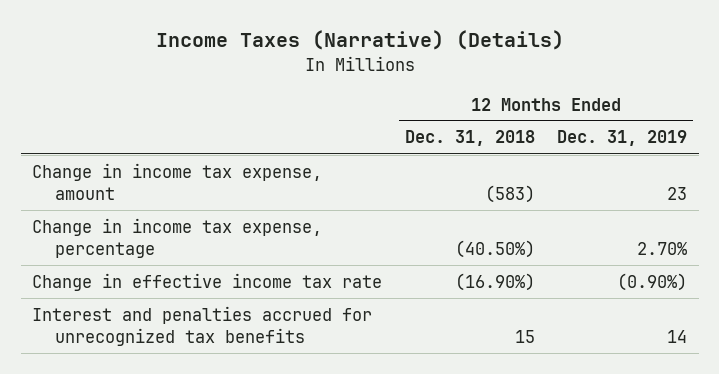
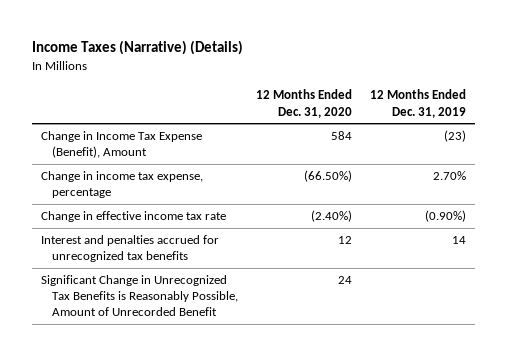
- | 12 Months Ended Dec. 31, 2018 | 12 Months Ended Dec. 31, 2019
+ | 12 Months Ended Dec. 31, 2020 | 12 Months Ended Dec. 31, 2019
- Change in income tax expense, amount | (583) | 23
+ Change in Income Tax Expense (Benefit), Amount | 584 | (23)
+ Significant Change in Unrecognized Tax Benefits is Reasonably Possible, Amount of Unrecorded Benefit | 24 |

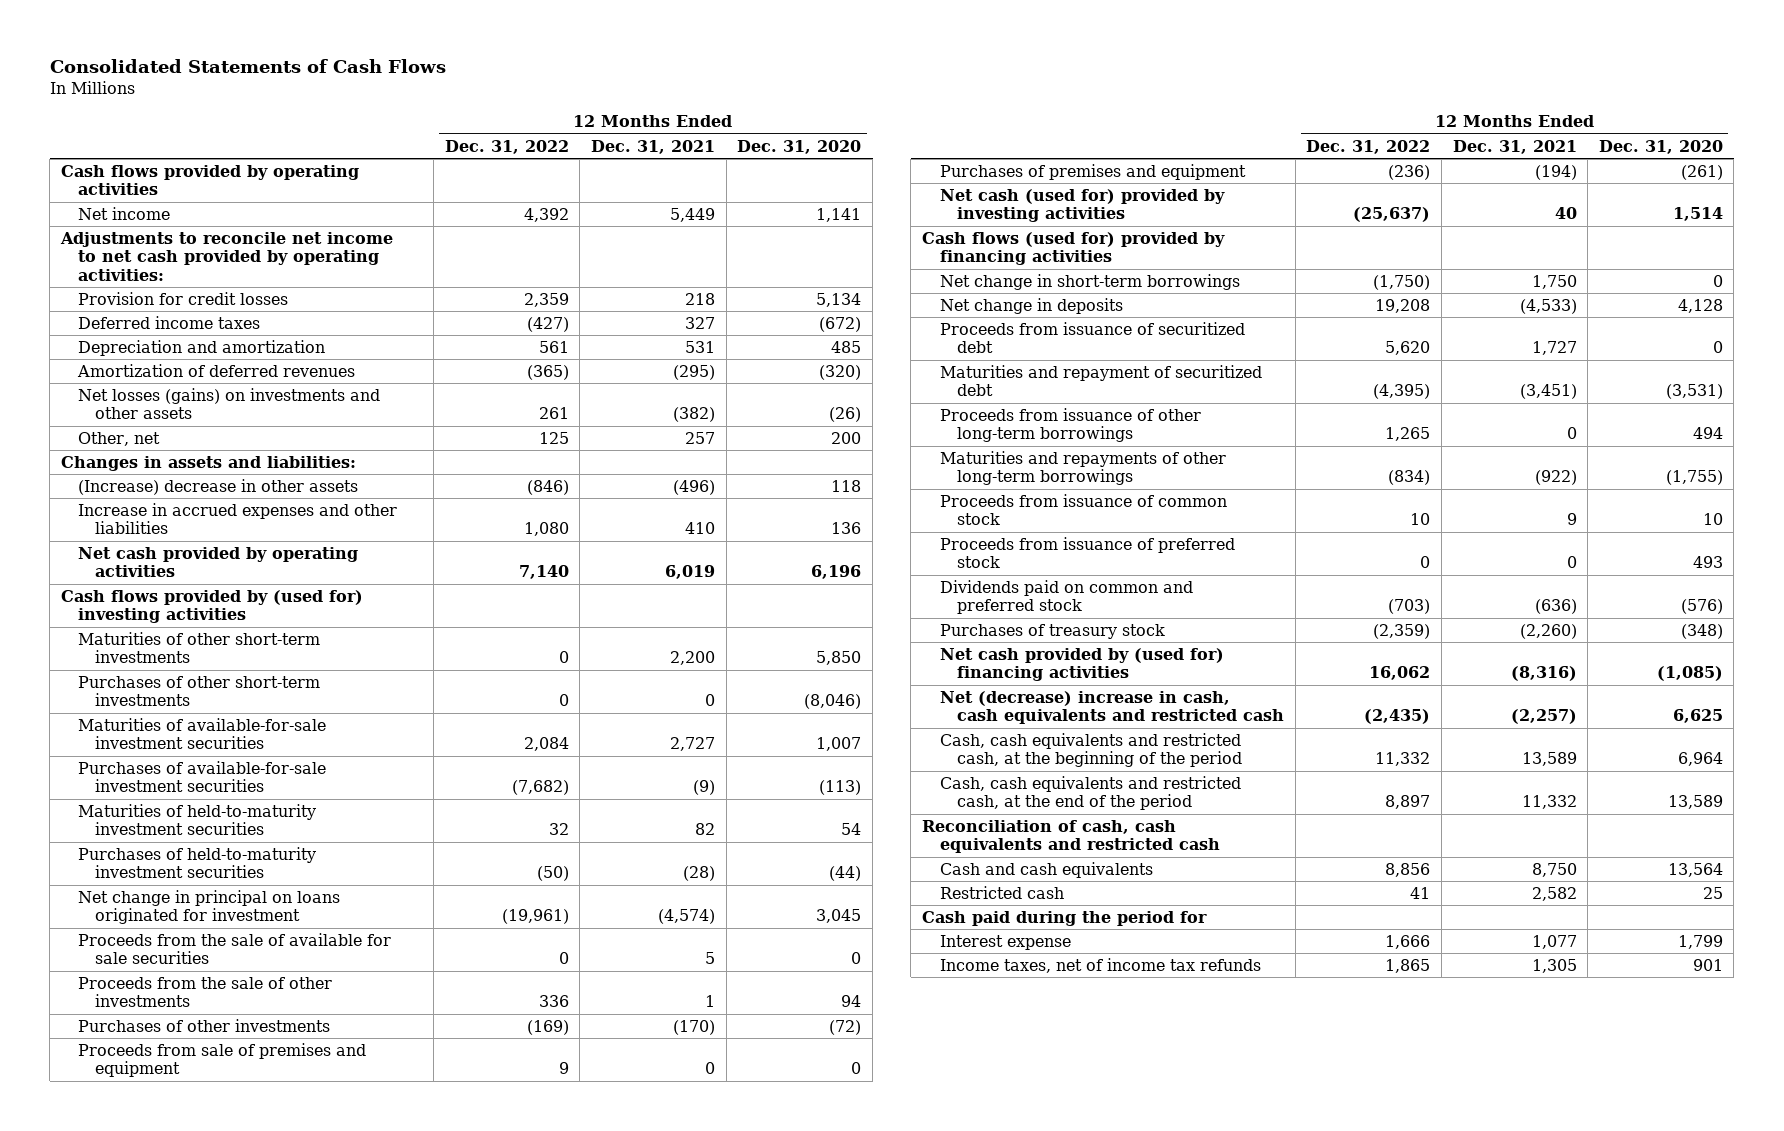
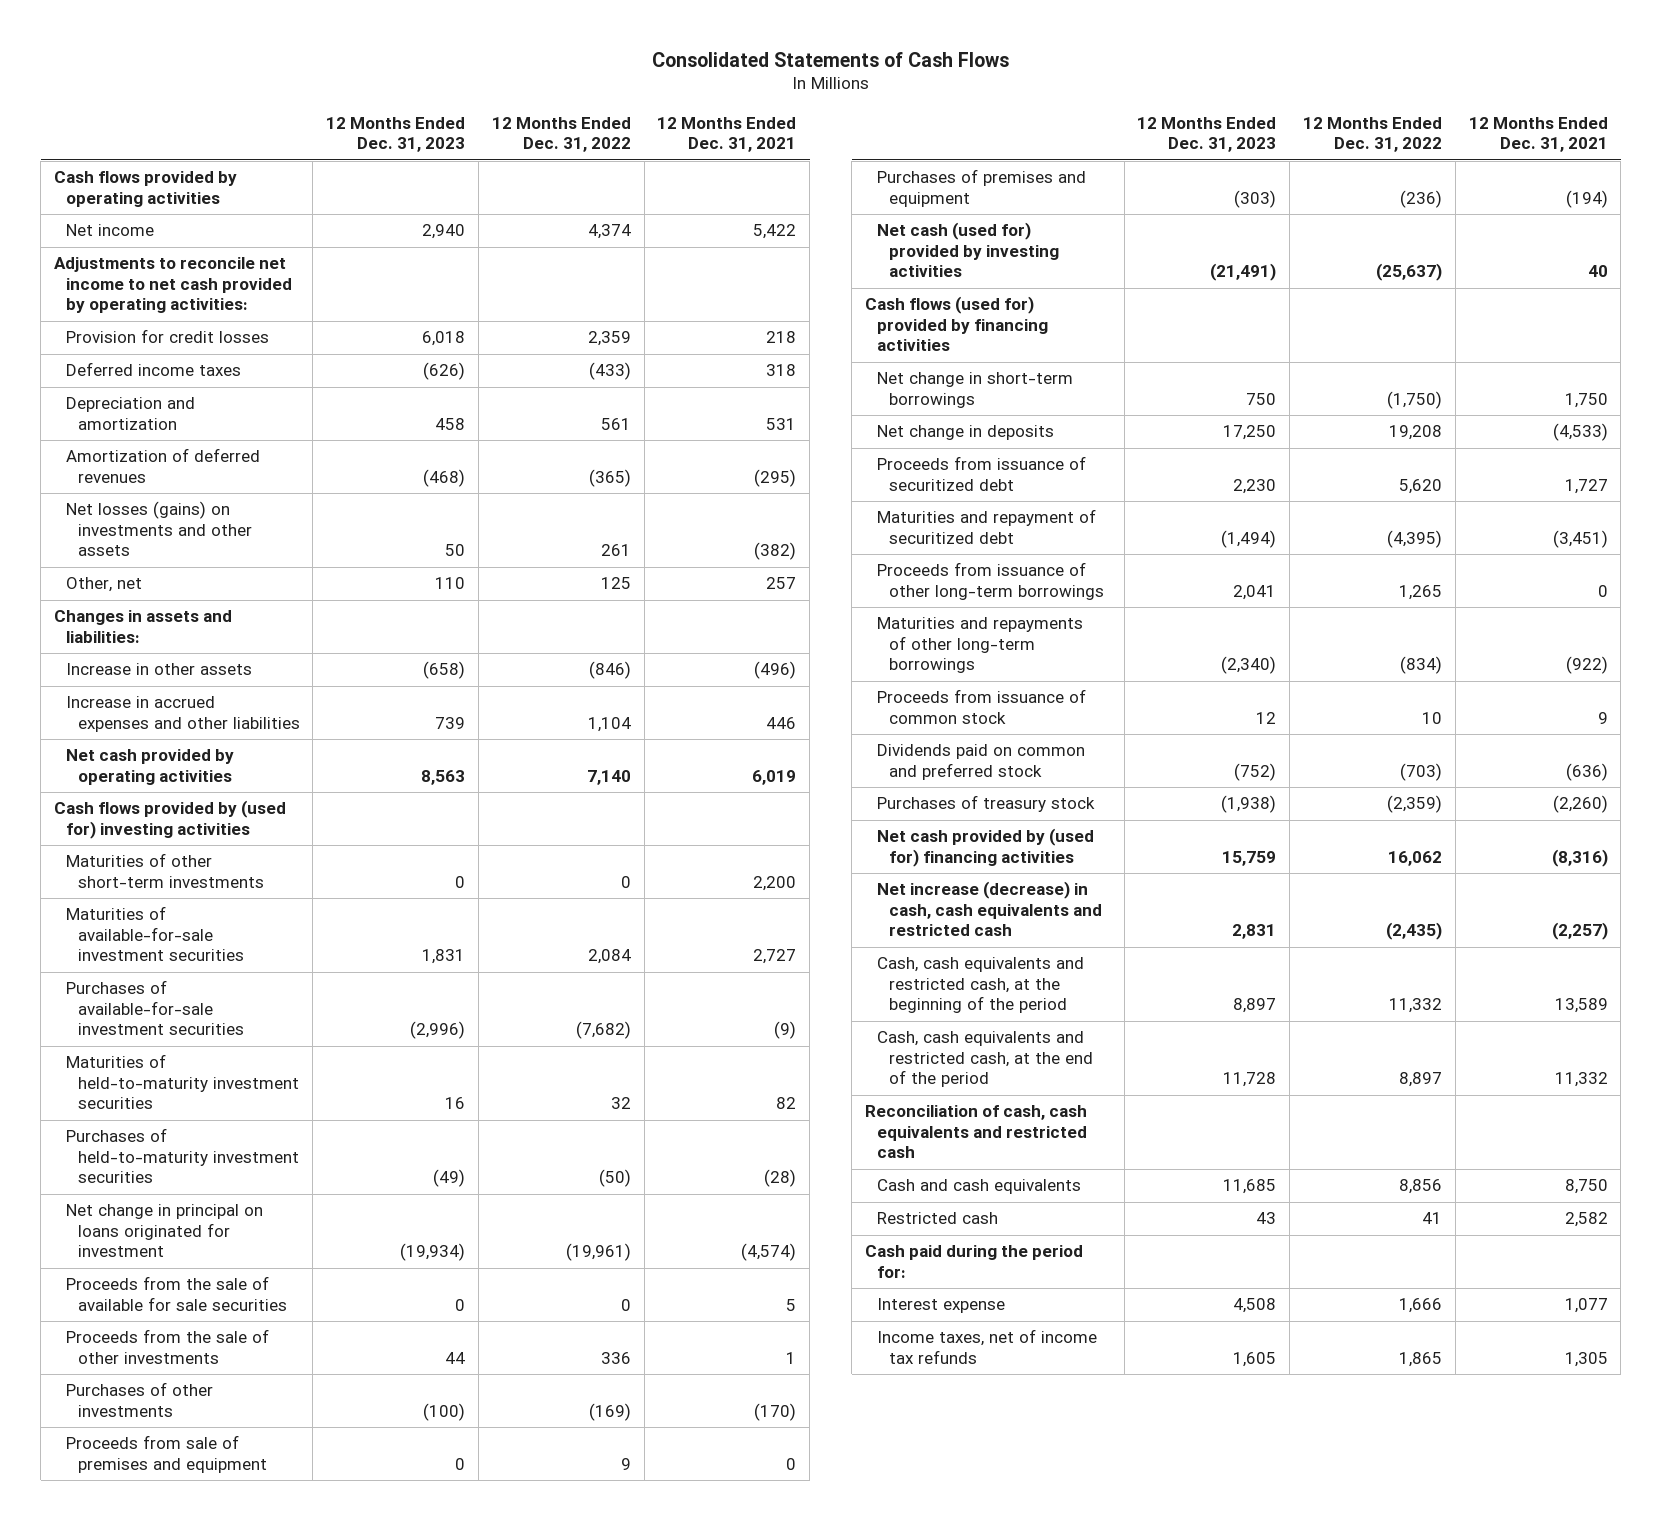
- | 12 Months Ended Dec. 31, 2022 | 12 Months Ended Dec. 31, 2021 | 12 Months Ended Dec. 31, 2020
+ | 12 Months Ended Dec. 31, 2023 | 12 Months Ended Dec. 31, 2022 | 12 Months Ended Dec. 31, 2021
- Net income | 4,392 | 5,449 | 1,141
+ Net income | 2,940 | 4,374 | 5,422
- Deferred income taxes | (427) | 327 | (672)
+ Deferred income taxes | (626) | (433) | 318
- (Increase) decrease in other assets | (846) | (496) | 118
- Increase in accrued expenses and other liabilities | 1,080 | 410 | 136
+ Increase in other assets | (658) | (846) | (496)
+ Increase in accrued expenses and other liabilities | 739 | 1,104 | 446
- Purchases of other short-term investments | 0 | 0 | (8,046)
- Proceeds from issuance of preferred stock | 0 | 0 | 493
- Net (decrease) increase in cash, cash equivalents and restricted cash | (2,435) | (2,257) | 6,625
+ Net increase (decrease) in cash, cash equivalents and restricted cash | 2,831 | (2,435) | (2,257)
- Cash paid during the period for
+ Cash paid during the period for:

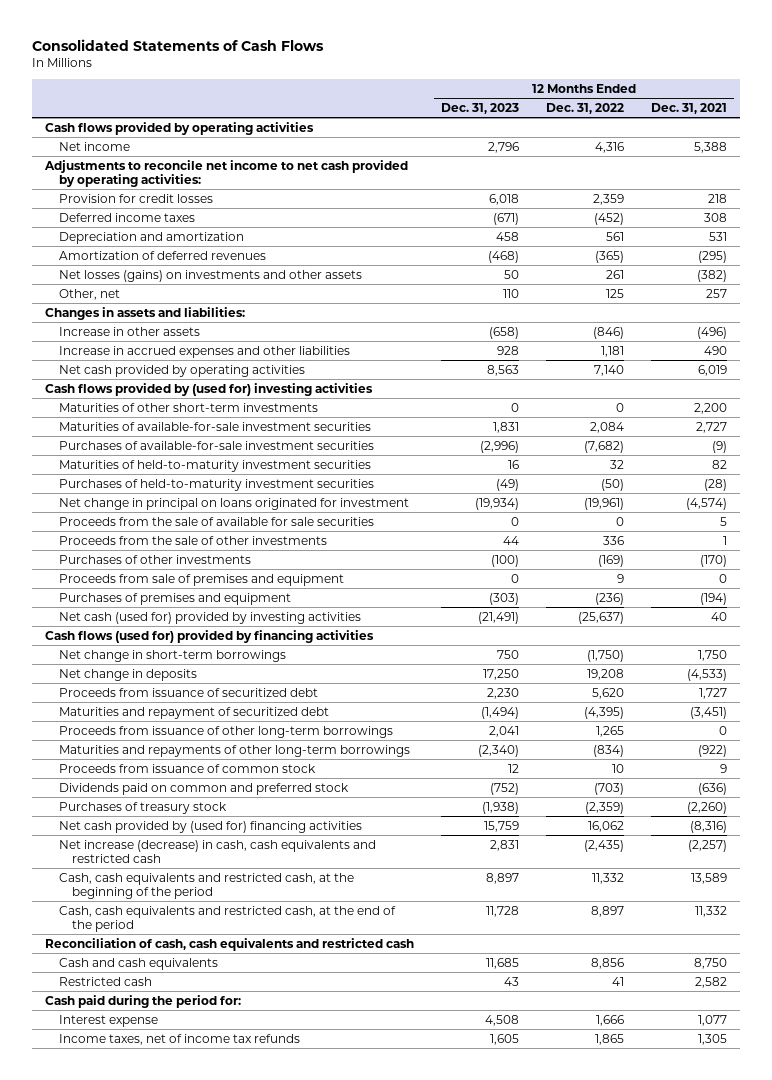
- Net income | 2,940 | 4,374 | 5,422
+ Net income | 2,796 | 4,316 | 5,388
- Deferred income taxes | (626) | (433) | 318
+ Deferred income taxes | (671) | (452) | 308
- Increase in accrued expenses and other liabilities | 739 | 1,104 | 446
+ Increase in accrued expenses and other liabilities | 928 | 1,181 | 490

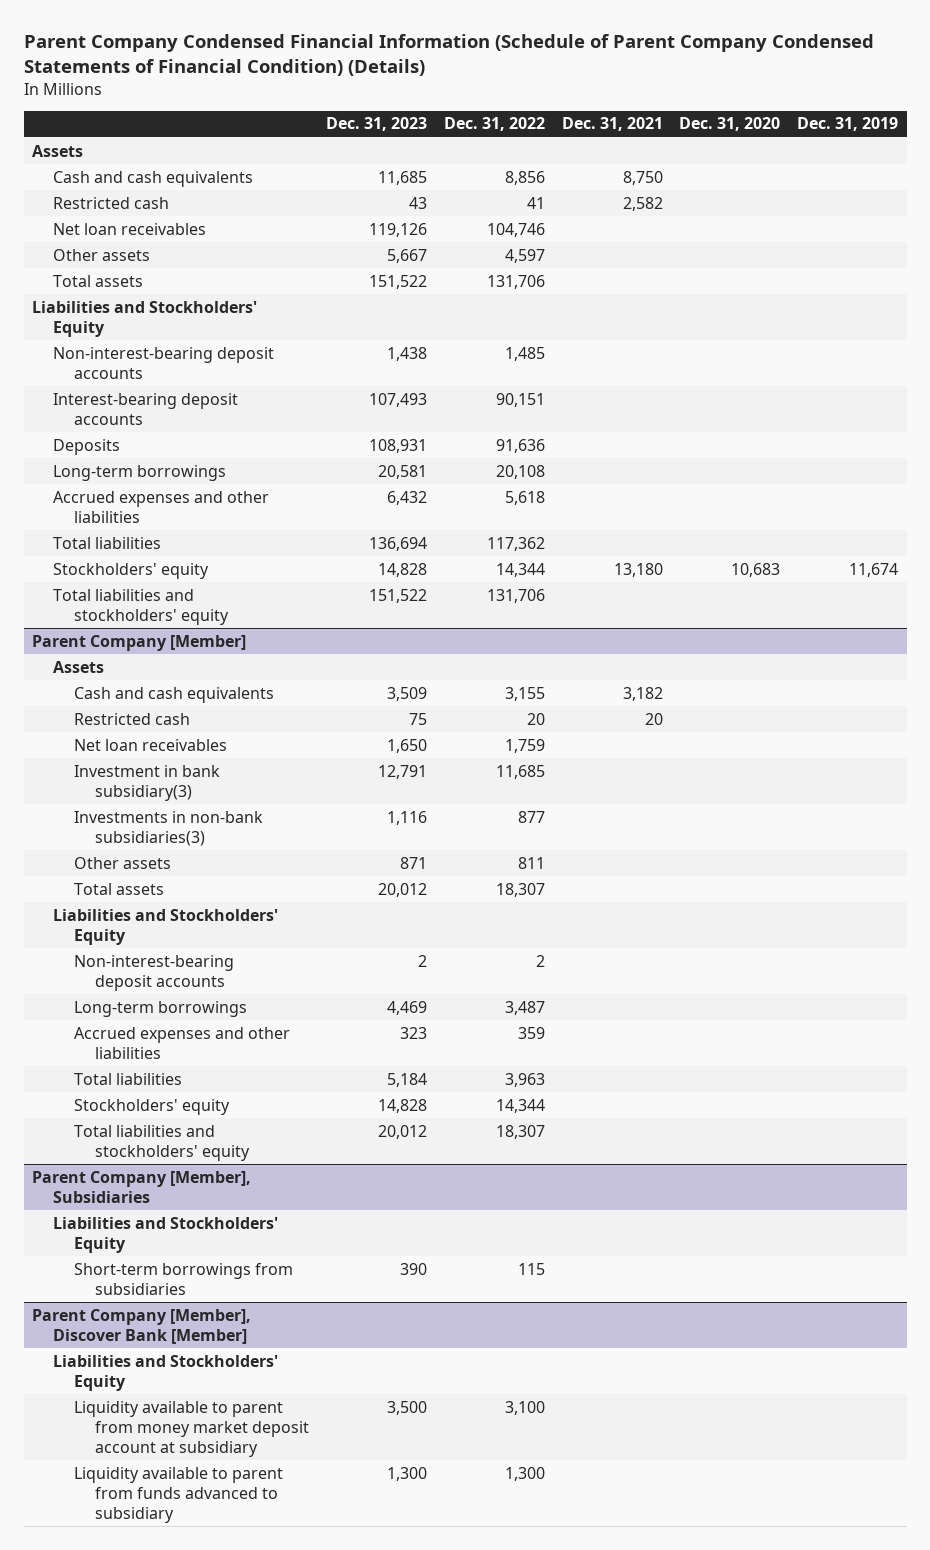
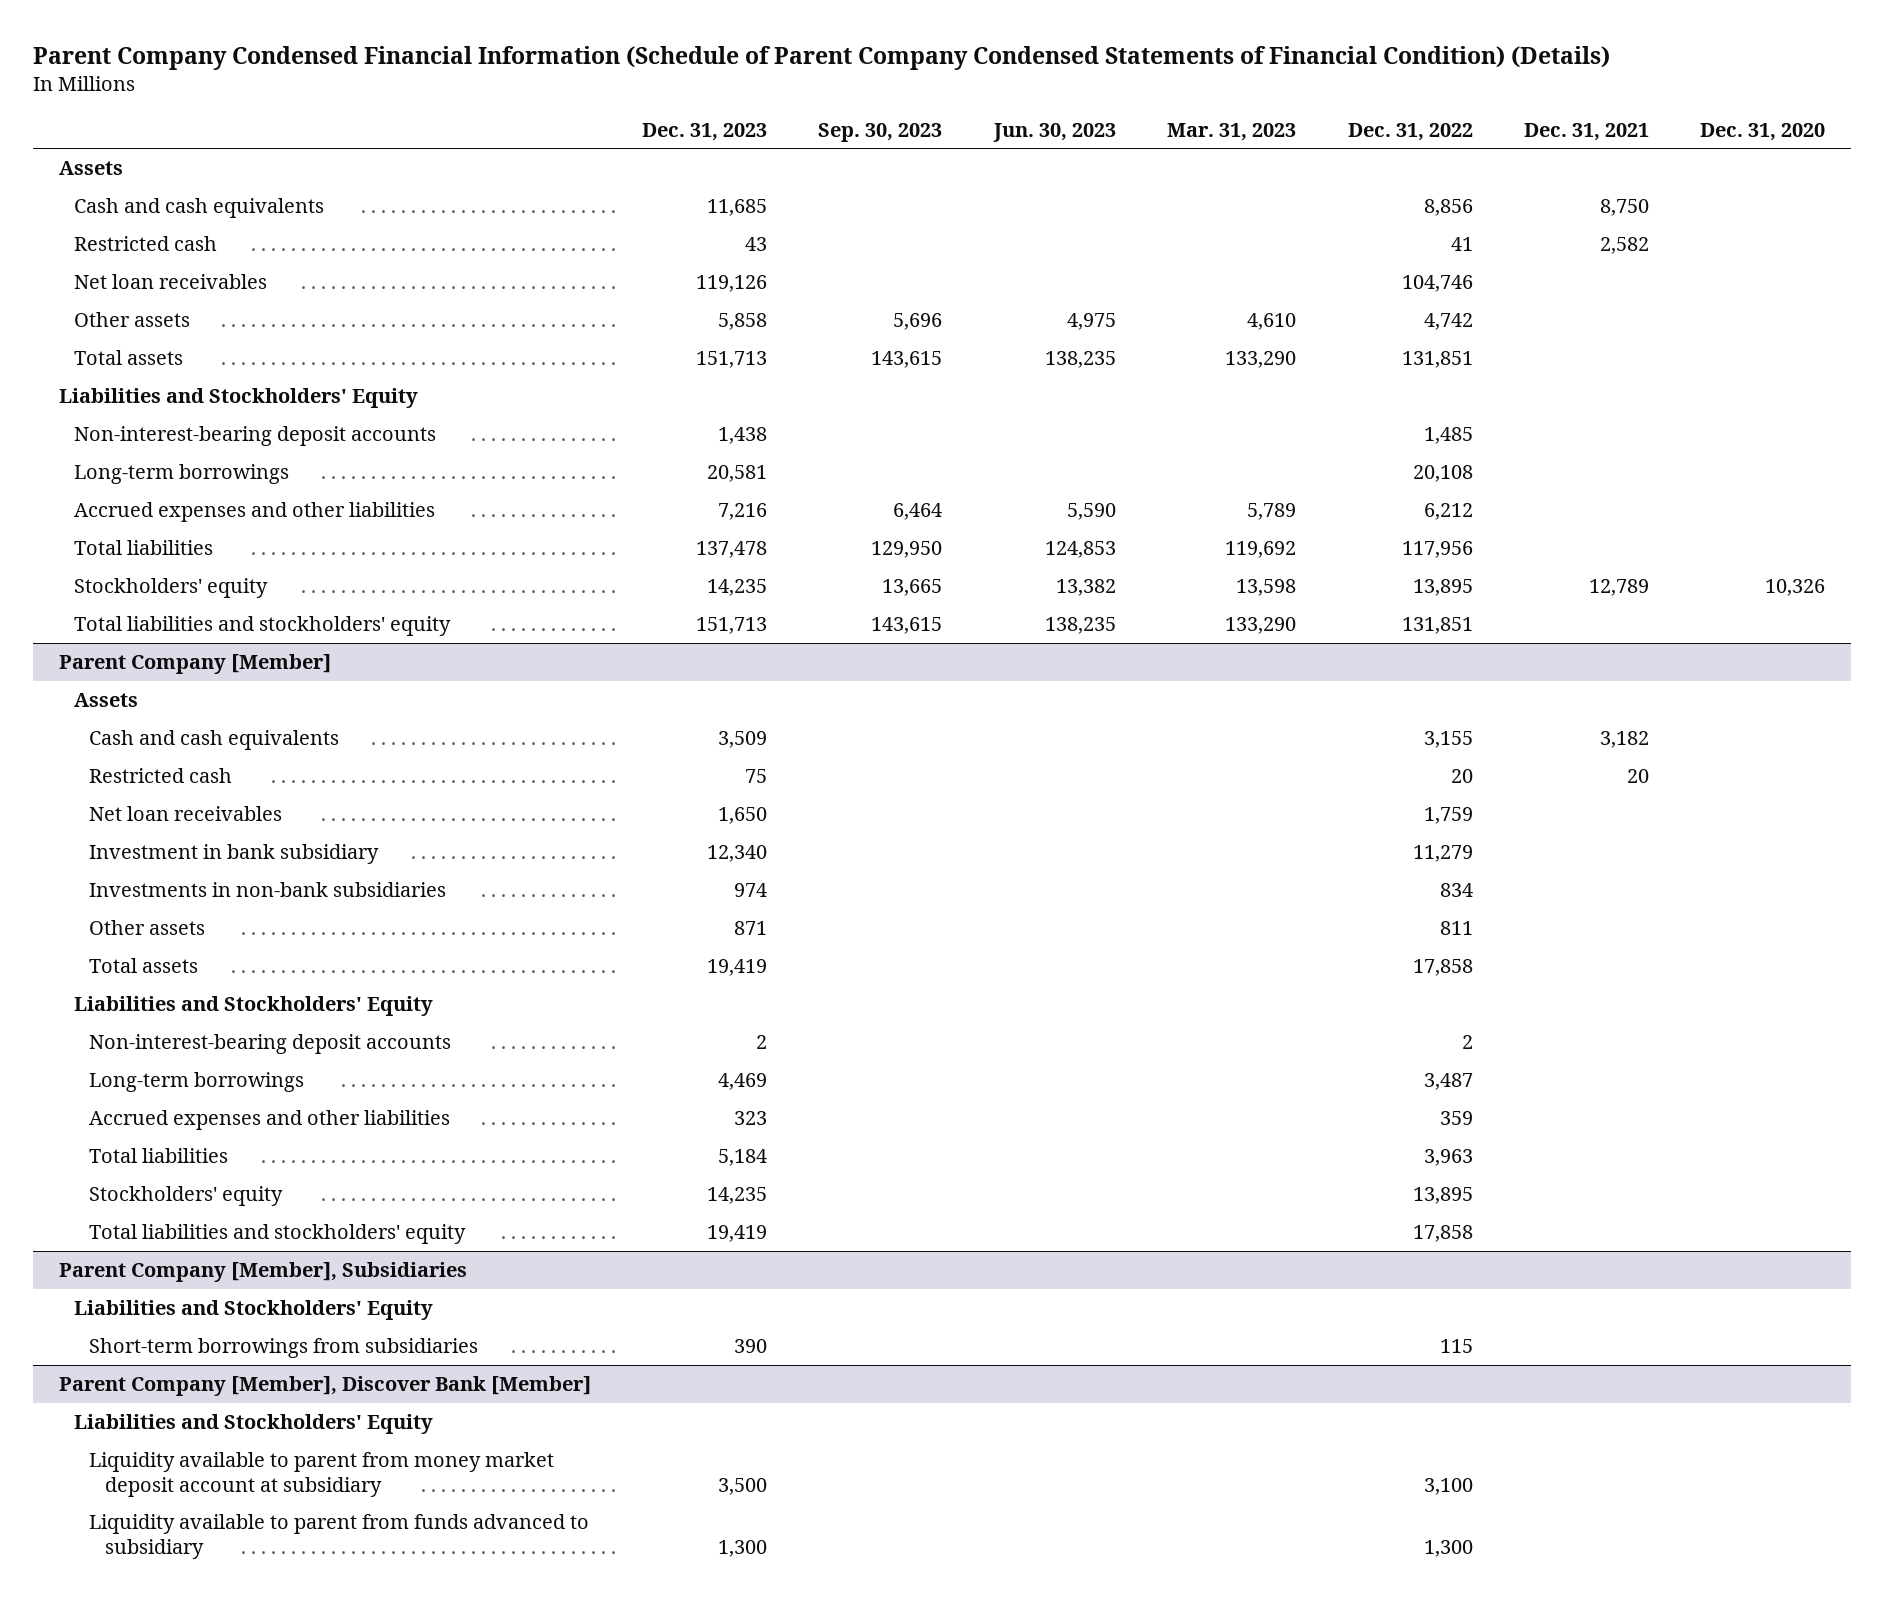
- | Dec. 31, 2023 | Dec. 31, 2022 | Dec. 31, 2021 | Dec. 31, 2020 | Dec. 31, 2019
+ | Dec. 31, 2023 | Sep. 30, 2023 | Jun. 30, 2023 | Mar. 31, 2023 | Dec. 31, 2022 | Dec. 31, 2021 | Dec. 31, 2020
- Other assets | 5,667 | 4,597 | | |
- Total assets | 151,522 | 131,706 | | |
+ Other assets | 5,858 | 5,696 | 4,975 | 4,610 | 4,742 | |
+ Total assets | 151,713 | 143,615 | 138,235 | 133,290 | 131,851 | |
- Interest-bearing deposit accounts | 107,493 | 90,151 | | |
- Deposits | 108,931 | 91,636 | | |
- Accrued expenses and other liabilities | 6,432 | 5,618 | | |
- Total liabilities | 136,694 | 117,362 | | |
- Stockholders' equity | 14,828 | 14,344 | 13,180 | 10,683 | 11,674
- Total liabilities and stockholders' equity | 151,522 | 131,706 | | |
+ Accrued expenses and other liabilities | 7,216 | 6,464 | 5,590 | 5,789 | 6,212 | |
+ Total liabilities | 137,478 | 129,950 | 124,853 | 119,692 | 117,956 | |
+ Stockholders' equity | 14,235 | 13,665 | 13,382 | 13,598 | 13,895 | 12,789 | 10,326
+ Total liabilities and stockholders' equity | 151,713 | 143,615 | 138,235 | 133,290 | 131,851 | |
@ Parent Company [Member]
- Investment in bank subsidiary(3) | 12,791 | 11,685 | | |
- Investments in non-bank subsidiaries(3) | 1,116 | 877 | | |
+ Investment in bank subsidiary | 12,340 | | | | 11,279 | |
+ Investments in non-bank subsidiaries | 974 | | | | 834 | |
- Total assets | 20,012 | 18,307 | | |
+ Total assets | 19,419 | | | | 17,858 | |
- Stockholders' equity | 14,828 | 14,344 | | |
- Total liabilities and stockholders' equity | 20,012 | 18,307 | | |
+ Stockholders' equity | 14,235 | | | | 13,895 | |
+ Total liabilities and stockholders' equity | 19,419 | | | | 17,858 | |

